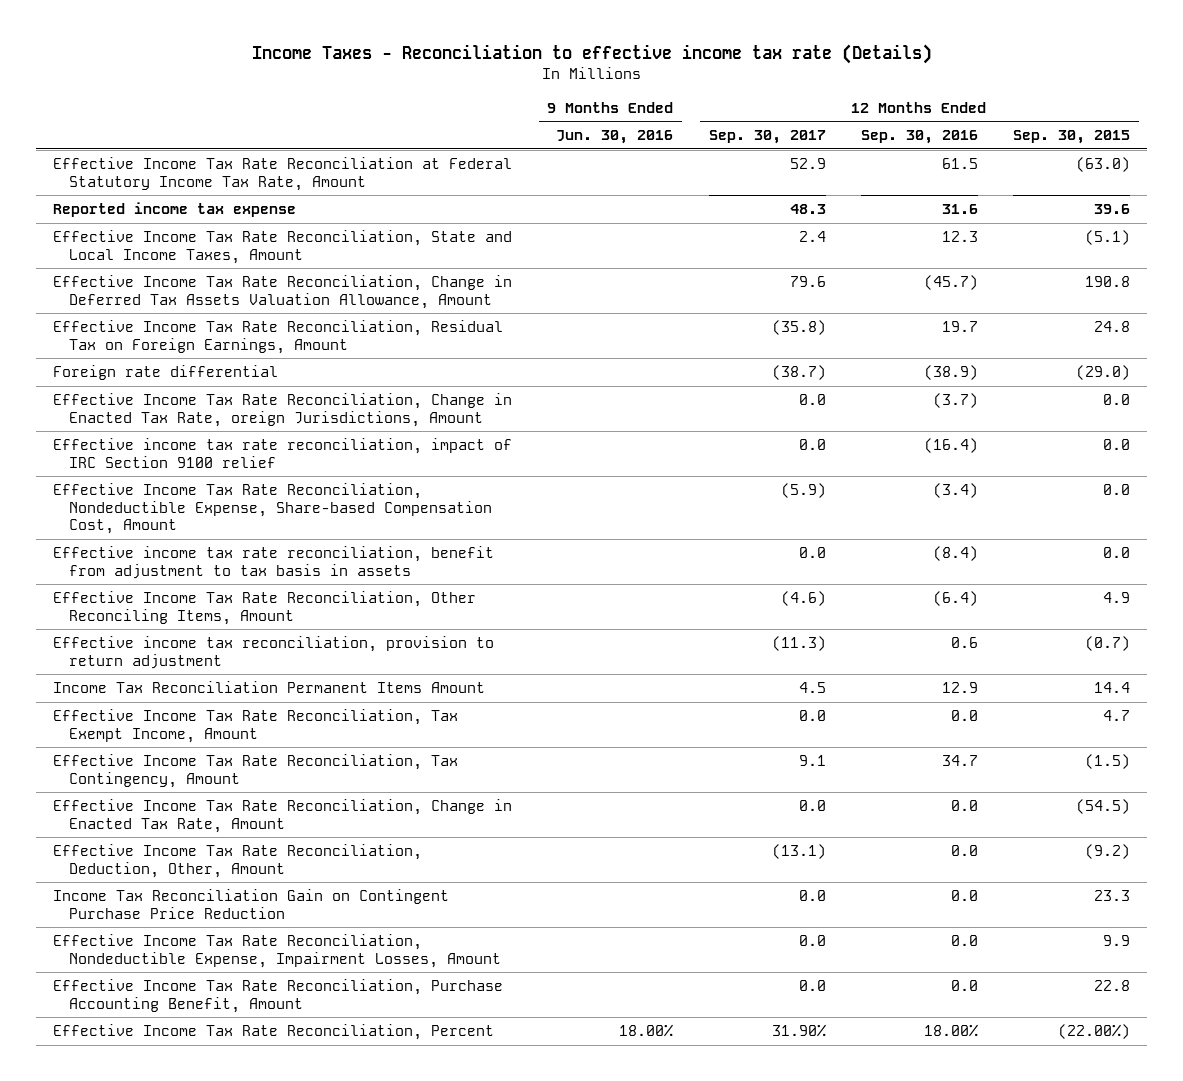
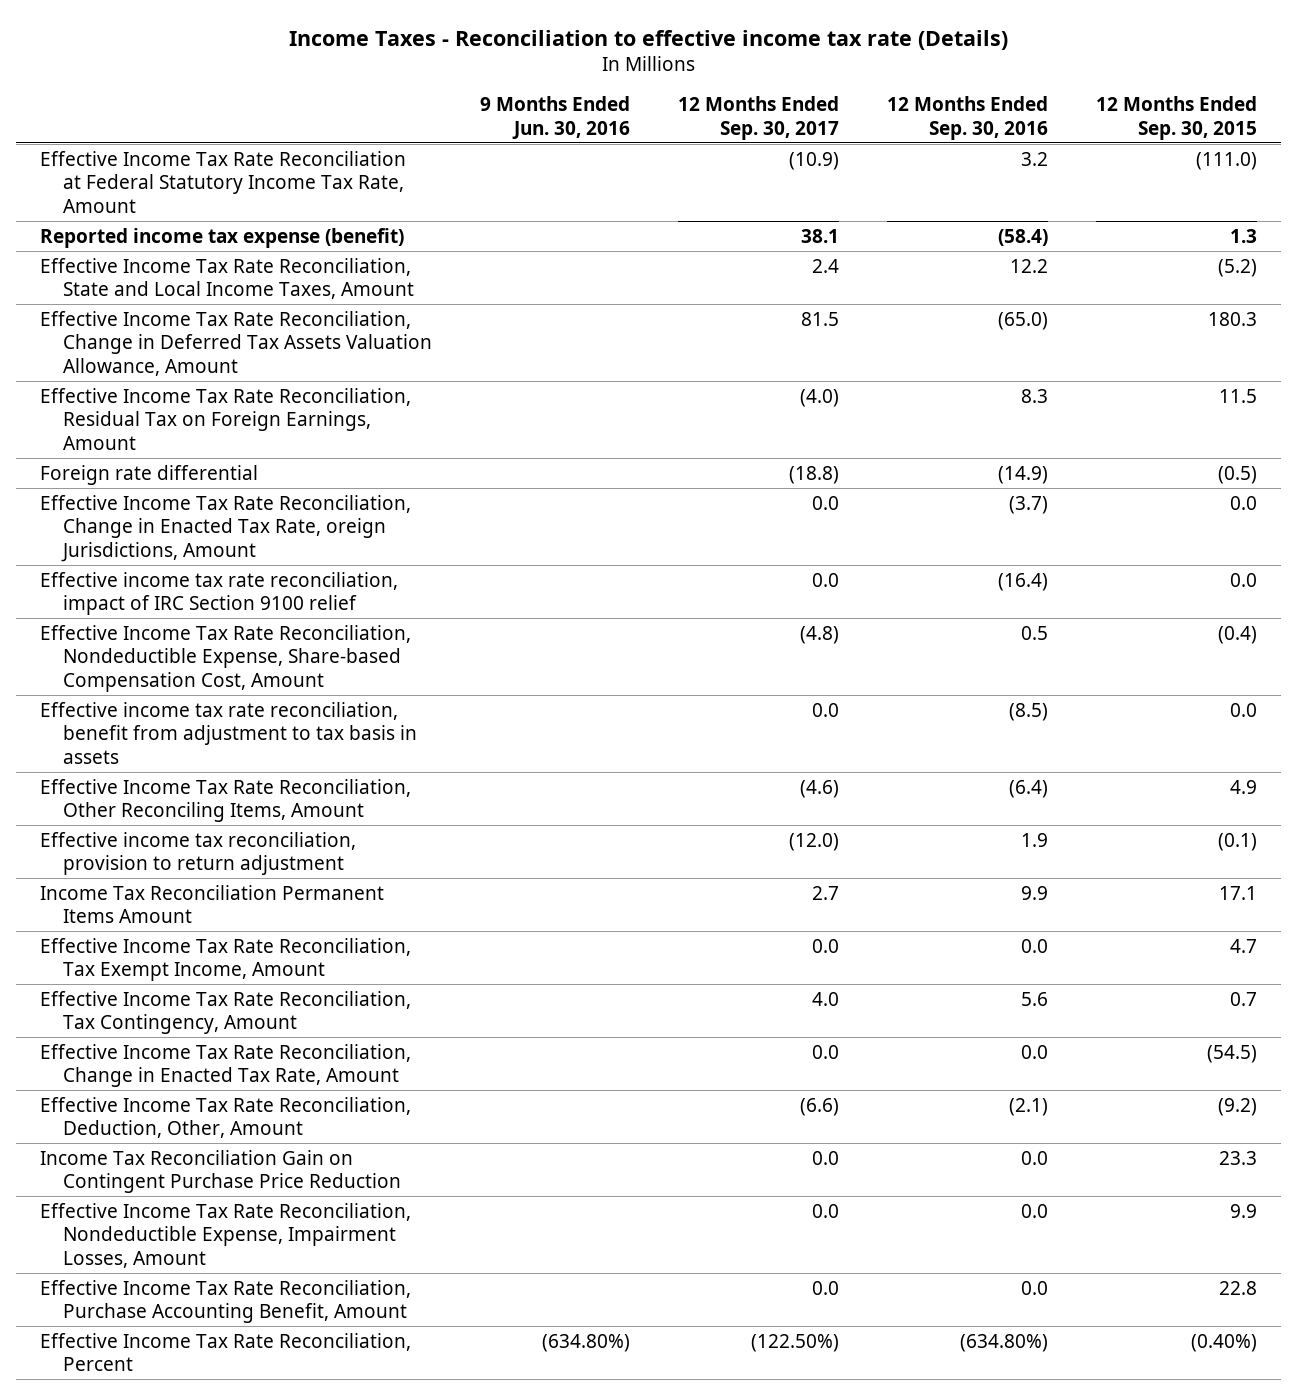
- Effective Income Tax Rate Reconciliation at Federal Statutory Income Tax Rate, Amount | | 52.9 | 61.5 | (63.0)
- Reported income tax expense | | 48.3 | 31.6 | 39.6
- Effective Income Tax Rate Reconciliation, State and Local Income Taxes, Amount | | 2.4 | 12.3 | (5.1)
- Effective Income Tax Rate Reconciliation, Change in Deferred Tax Assets Valuation Allowance, Amount | | 79.6 | (45.7) | 190.8
- Effective Income Tax Rate Reconciliation, Residual Tax on Foreign Earnings, Amount | | (35.8) | 19.7 | 24.8
- Foreign rate differential | | (38.7) | (38.9) | (29.0)
+ Effective Income Tax Rate Reconciliation at Federal Statutory Income Tax Rate, Amount | | (10.9) | 3.2 | (111.0)
+ Reported income tax expense (benefit) | | 38.1 | (58.4) | 1.3
+ Effective Income Tax Rate Reconciliation, State and Local Income Taxes, Amount | | 2.4 | 12.2 | (5.2)
+ Effective Income Tax Rate Reconciliation, Change in Deferred Tax Assets Valuation Allowance, Amount | | 81.5 | (65.0) | 180.3
+ Effective Income Tax Rate Reconciliation, Residual Tax on Foreign Earnings, Amount | | (4.0) | 8.3 | 11.5
+ Foreign rate differential | | (18.8) | (14.9) | (0.5)
- Effective Income Tax Rate Reconciliation, Nondeductible Expense, Share-based Compensation Cost, Amount | | (5.9) | (3.4) | 0.0
- Effective income tax rate reconciliation, benefit from adjustment to tax basis in assets | | 0.0 | (8.4) | 0.0
+ Effective Income Tax Rate Reconciliation, Nondeductible Expense, Share-based Compensation Cost, Amount | | (4.8) | 0.5 | (0.4)
+ Effective income tax rate reconciliation, benefit from adjustment to tax basis in assets | | 0.0 | (8.5) | 0.0
- Effective income tax reconciliation, provision to return adjustment | | (11.3) | 0.6 | (0.7)
- Income Tax Reconciliation Permanent Items Amount | | 4.5 | 12.9 | 14.4
+ Effective income tax reconciliation, provision to return adjustment | | (12.0) | 1.9 | (0.1)
+ Income Tax Reconciliation Permanent Items Amount | | 2.7 | 9.9 | 17.1
- Effective Income Tax Rate Reconciliation, Tax Contingency, Amount | | 9.1 | 34.7 | (1.5)
+ Effective Income Tax Rate Reconciliation, Tax Contingency, Amount | | 4.0 | 5.6 | 0.7
- Effective Income Tax Rate Reconciliation, Deduction, Other, Amount | | (13.1) | 0.0 | (9.2)
+ Effective Income Tax Rate Reconciliation, Deduction, Other, Amount | | (6.6) | (2.1) | (9.2)
- Effective Income Tax Rate Reconciliation, Percent | 18.00% | 31.90% | 18.00% | (22.00%)
+ Effective Income Tax Rate Reconciliation, Percent | (634.80%) | (122.50%) | (634.80%) | (0.40%)

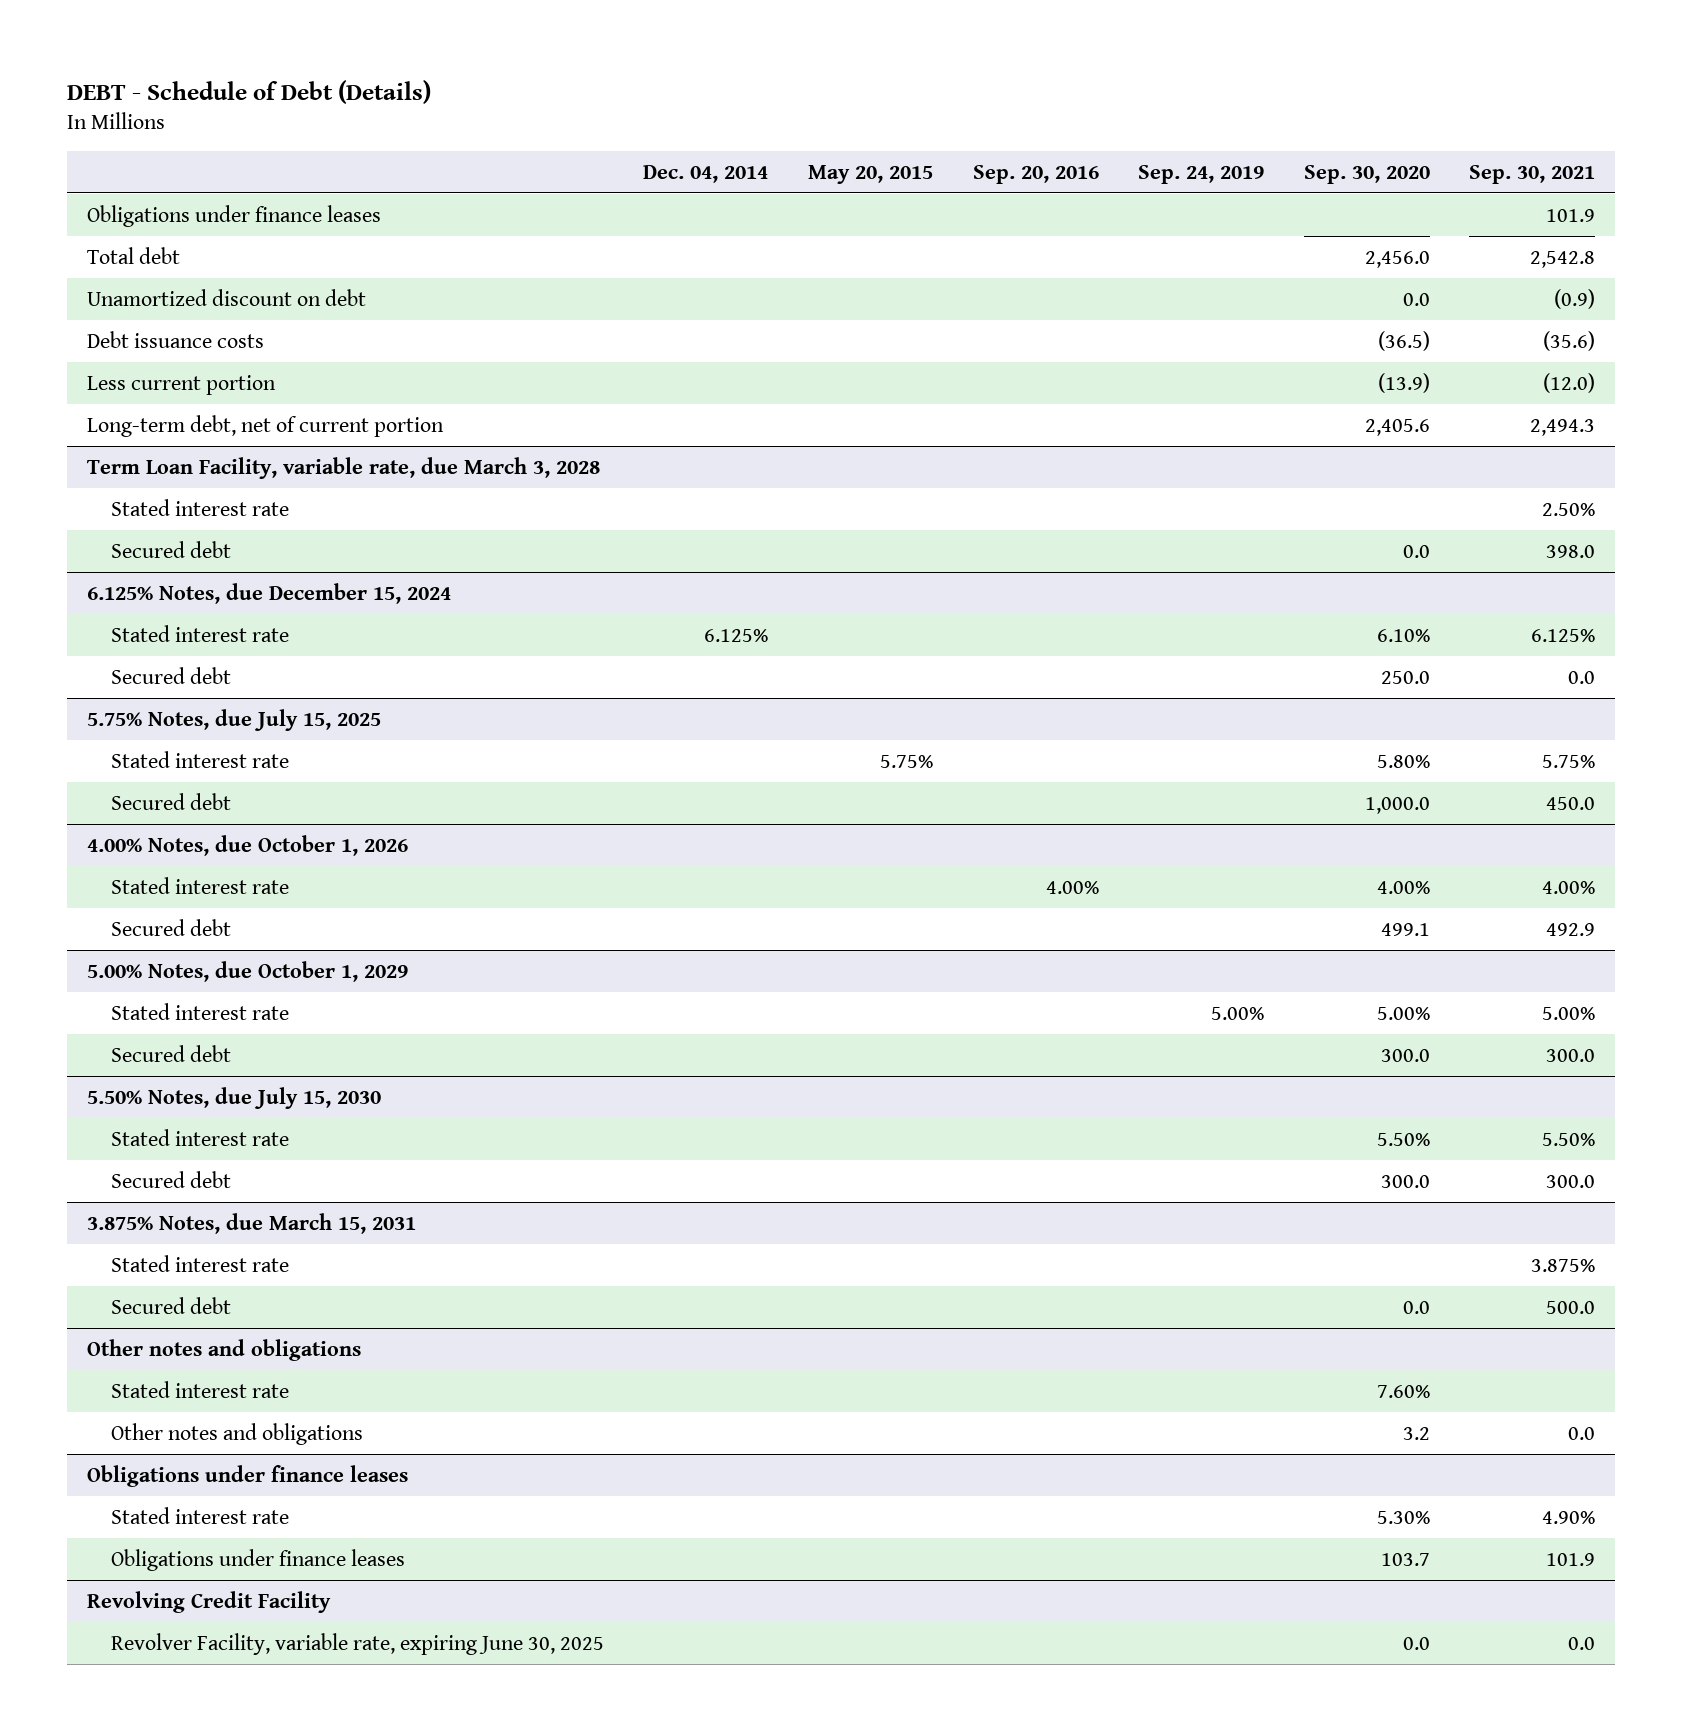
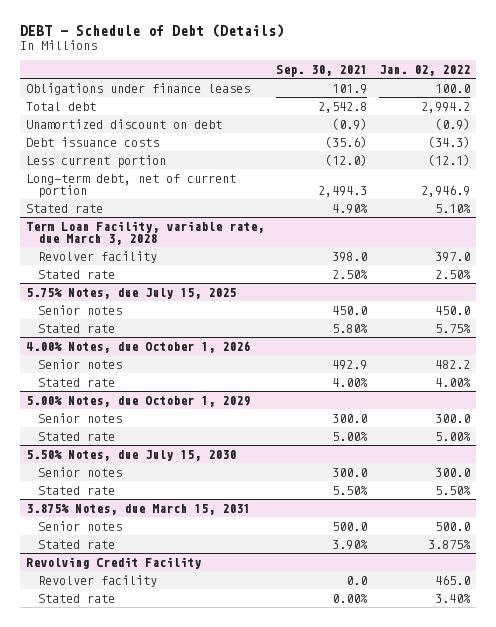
- | Dec. 04, 2014 | May 20, 2015 | Sep. 20, 2016 | Sep. 24, 2019 | Sep. 30, 2020 | Sep. 30, 2021
+ | Sep. 30, 2021 | Jan. 02, 2022
+ Stated rate | 4.90% | 5.10%
@ Term Loan Facility, variable rate, due March 3, 2028
- Stated interest rate | | | | | | 2.50%
- Secured debt | | | | | 0.0 | 398.0
- 6.125% Notes, due December 15, 2024
- Stated interest rate | 6.125% | | | | 6.10% | 6.125%
- Secured debt | | | | | 250.0 | 0.0
@ Term Loan Facility, variable rate, due March 3, 2028
+ Revolver facility | 398.0 | 397.0
+ Stated rate | 2.50% | 2.50%
@ 5.75% Notes, due July 15, 2025
- Stated interest rate | | 5.75% | | | 5.80% | 5.75%
- Secured debt | | | | | 1,000.0 | 450.0
+ Senior notes | 450.0 | 450.0
+ Stated rate | 5.80% | 5.75%
@ 4.00% Notes, due October 1, 2026
- Stated interest rate | | | 4.00% | | 4.00% | 4.00%
- Secured debt | | | | | 499.1 | 492.9
+ Senior notes | 492.9 | 482.2
+ Stated rate | 4.00% | 4.00%
@ 5.00% Notes, due October 1, 2029
- Stated interest rate | | | | 5.00% | 5.00% | 5.00%
- Secured debt | | | | | 300.0 | 300.0
+ Senior notes | 300.0 | 300.0
+ Stated rate | 5.00% | 5.00%
@ 5.50% Notes, due July 15, 2030
- Stated interest rate | | | | | 5.50% | 5.50%
- Secured debt | | | | | 300.0 | 300.0
+ Senior notes | 300.0 | 300.0
+ Stated rate | 5.50% | 5.50%
@ 3.875% Notes, due March 15, 2031
- Stated interest rate | | | | | | 3.875%
- Secured debt | | | | | 0.0 | 500.0
- Other notes and obligations
- Stated interest rate | | | | | 7.60% |
- Other notes and obligations | | | | | 3.2 | 0.0
- Obligations under finance leases
- Stated interest rate | | | | | 5.30% | 4.90%
- Obligations under finance leases | | | | | 103.7 | 101.9
@ 3.875% Notes, due March 15, 2031
+ Senior notes | 500.0 | 500.0
+ Stated rate | 3.90% | 3.875%
@ Revolving Credit Facility
- Revolver Facility, variable rate, expiring June 30, 2025 | | | | | 0.0 | 0.0
+ Revolver facility | 0.0 | 465.0
+ Stated rate | 0.00% | 3.40%

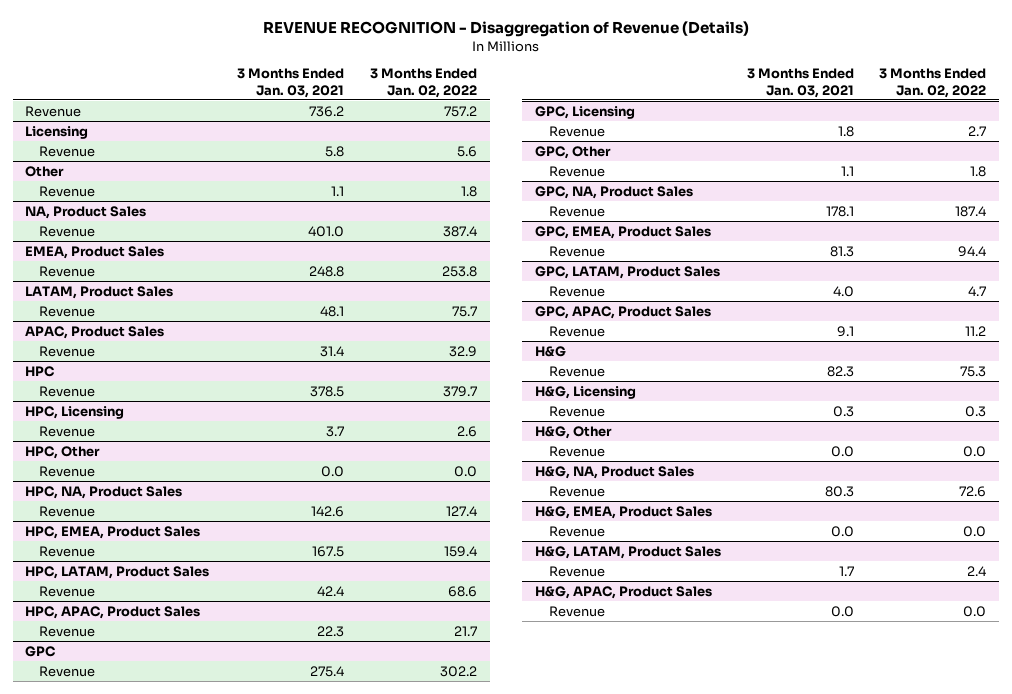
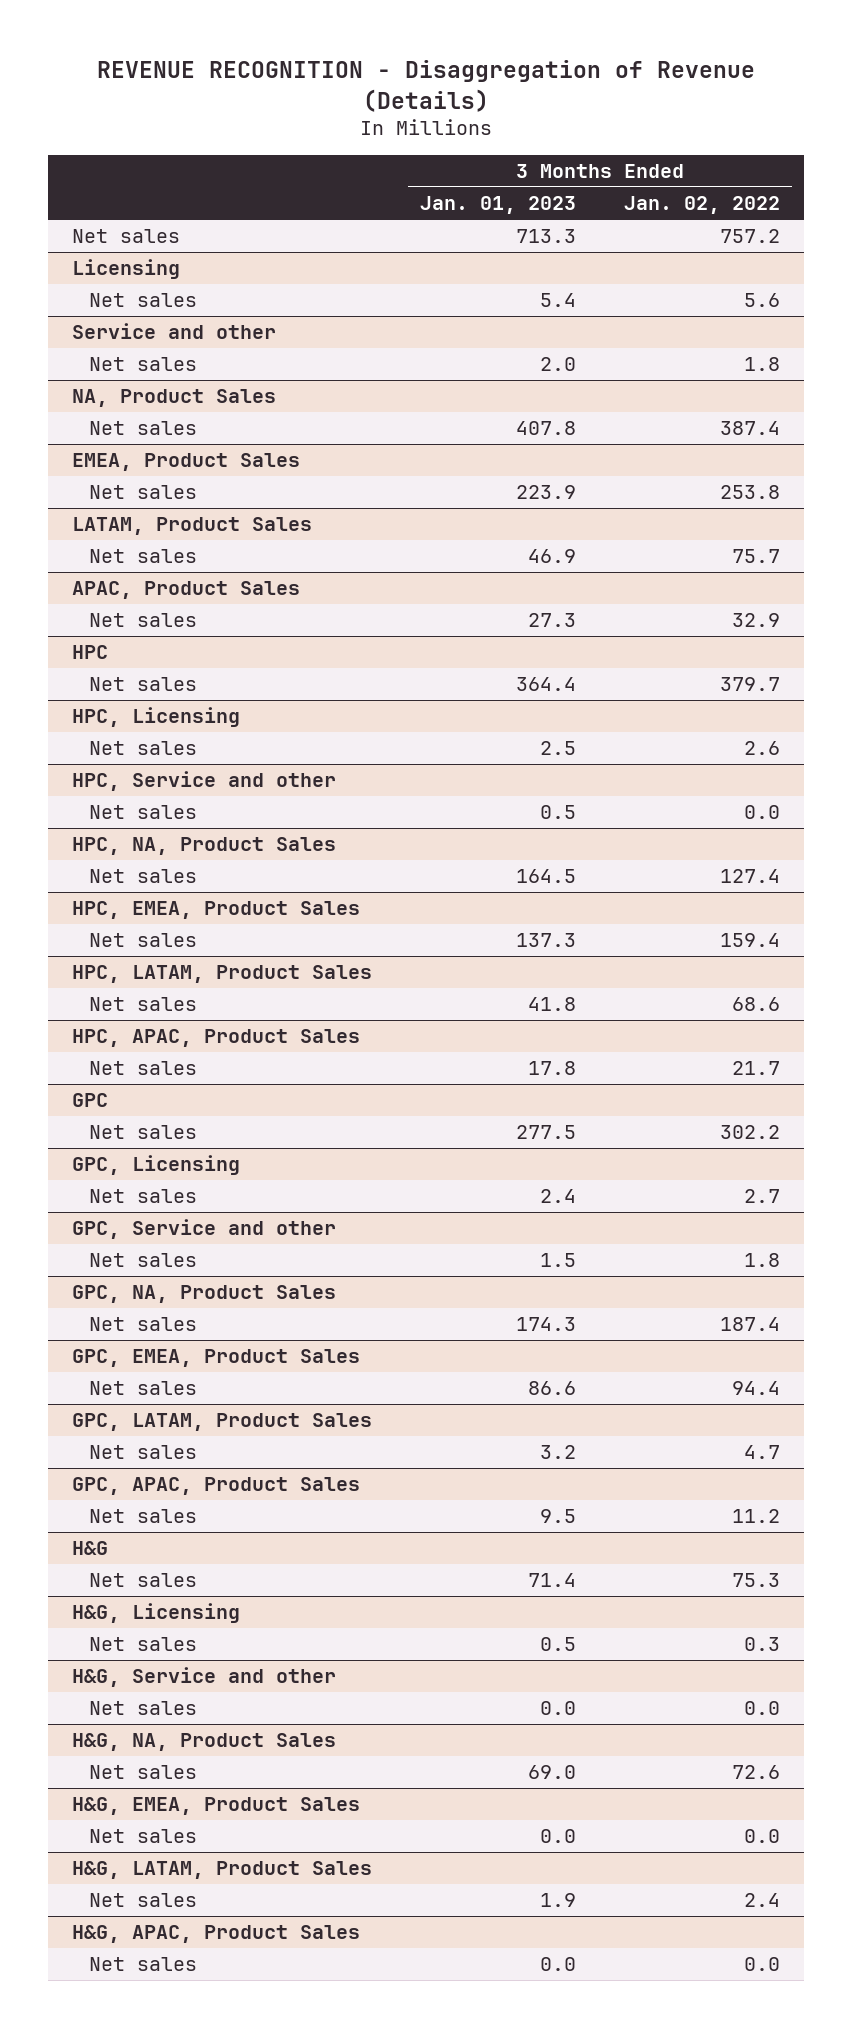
- | 3 Months Ended Jan. 03, 2021 | 3 Months Ended Jan. 02, 2022
+ | 3 Months Ended Jan. 01, 2023 | 3 Months Ended Jan. 02, 2022
- Revenue | 736.2 | 757.2
+ Net sales | 713.3 | 757.2
@ Licensing
- Revenue | 5.8 | 5.6
- Other
- Revenue | 1.1 | 1.8
@ Licensing
+ Net sales | 5.4 | 5.6
+ Service and other
+ Net sales | 2.0 | 1.8
@ NA, Product Sales
- Revenue | 401.0 | 387.4
+ Net sales | 407.8 | 387.4
@ EMEA, Product Sales
- Revenue | 248.8 | 253.8
+ Net sales | 223.9 | 253.8
@ LATAM, Product Sales
- Revenue | 48.1 | 75.7
+ Net sales | 46.9 | 75.7
@ APAC, Product Sales
- Revenue | 31.4 | 32.9
+ Net sales | 27.3 | 32.9
@ HPC
- Revenue | 378.5 | 379.7
+ Net sales | 364.4 | 379.7
@ HPC, Licensing
- Revenue | 3.7 | 2.6
- HPC, Other
- Revenue | 0.0 | 0.0
@ HPC, Licensing
+ Net sales | 2.5 | 2.6
+ HPC, Service and other
+ Net sales | 0.5 | 0.0
@ HPC, NA, Product Sales
- Revenue | 142.6 | 127.4
+ Net sales | 164.5 | 127.4
@ HPC, EMEA, Product Sales
- Revenue | 167.5 | 159.4
+ Net sales | 137.3 | 159.4
@ HPC, LATAM, Product Sales
- Revenue | 42.4 | 68.6
+ Net sales | 41.8 | 68.6
@ HPC, APAC, Product Sales
- Revenue | 22.3 | 21.7
+ Net sales | 17.8 | 21.7
@ GPC
- Revenue | 275.4 | 302.2
+ Net sales | 277.5 | 302.2
@ GPC, Licensing
- Revenue | 1.8 | 2.7
- GPC, Other
- Revenue | 1.1 | 1.8
@ GPC, Licensing
+ Net sales | 2.4 | 2.7
+ GPC, Service and other
+ Net sales | 1.5 | 1.8
@ GPC, NA, Product Sales
- Revenue | 178.1 | 187.4
+ Net sales | 174.3 | 187.4
@ GPC, EMEA, Product Sales
- Revenue | 81.3 | 94.4
+ Net sales | 86.6 | 94.4
@ GPC, LATAM, Product Sales
- Revenue | 4.0 | 4.7
+ Net sales | 3.2 | 4.7
@ GPC, APAC, Product Sales
- Revenue | 9.1 | 11.2
+ Net sales | 9.5 | 11.2
@ H&G
- Revenue | 82.3 | 75.3
+ Net sales | 71.4 | 75.3
@ H&G, Licensing
- Revenue | 0.3 | 0.3
- H&G, Other
- Revenue | 0.0 | 0.0
@ H&G, Licensing
+ Net sales | 0.5 | 0.3
+ H&G, Service and other
+ Net sales | 0.0 | 0.0
@ H&G, NA, Product Sales
- Revenue | 80.3 | 72.6
+ Net sales | 69.0 | 72.6
@ H&G, EMEA, Product Sales
- Revenue | 0.0 | 0.0
+ Net sales | 0.0 | 0.0
@ H&G, LATAM, Product Sales
- Revenue | 1.7 | 2.4
+ Net sales | 1.9 | 2.4
@ H&G, APAC, Product Sales
- Revenue | 0.0 | 0.0
+ Net sales | 0.0 | 0.0

